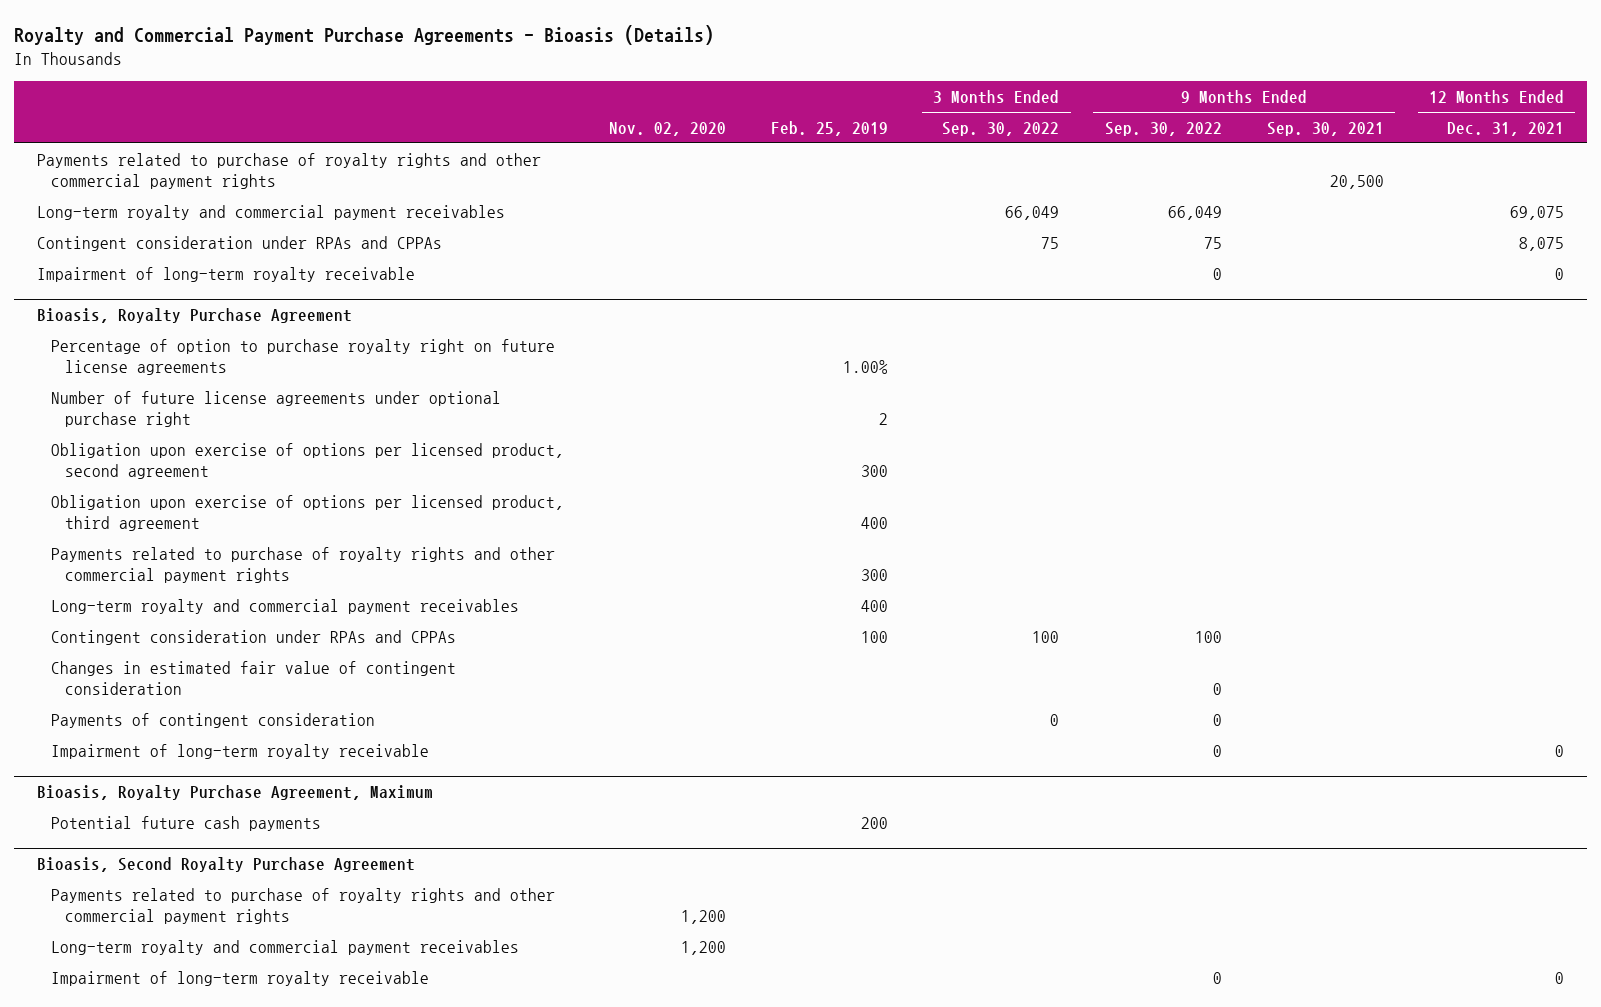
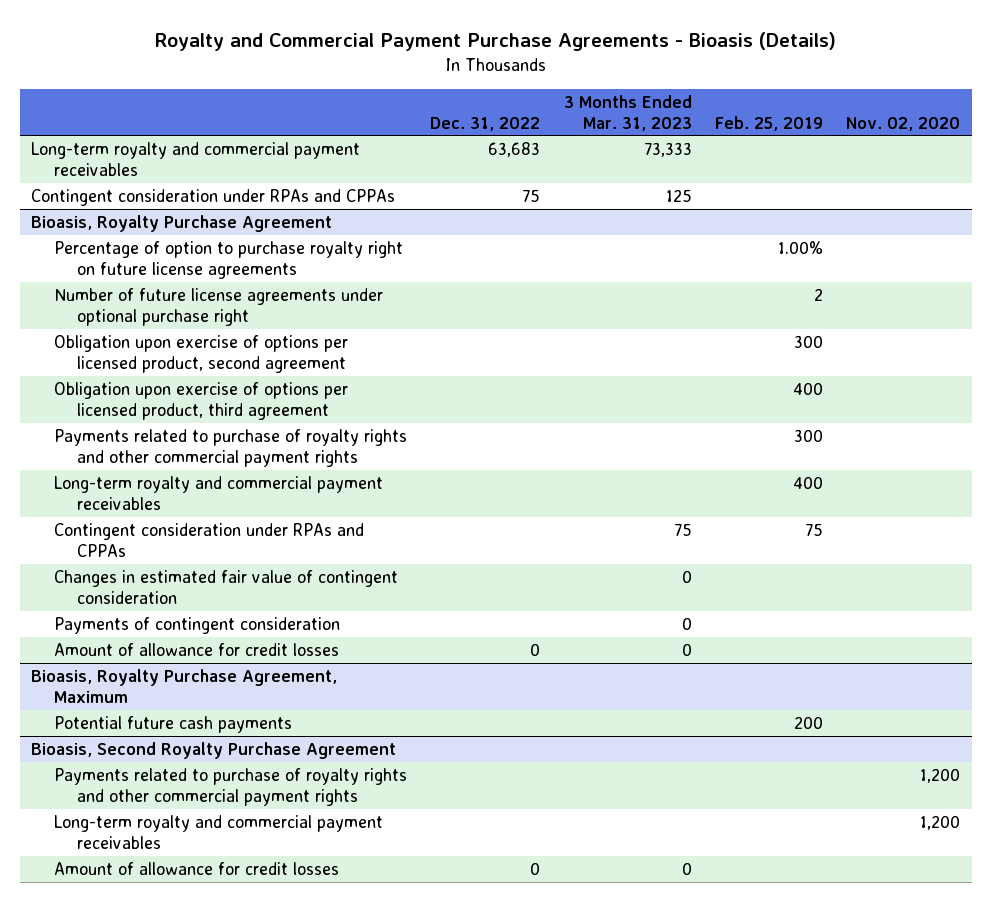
- | Nov. 02, 2020 | Feb. 25, 2019 | 3 Months Ended Sep. 30, 2022 | 9 Months Ended Sep. 30, 2022 | 9 Months Ended Sep. 30, 2021 | 12 Months Ended Dec. 31, 2021
+ | Dec. 31, 2022 | 3 Months Ended Mar. 31, 2023 | Feb. 25, 2019 | Nov. 02, 2020
- Payments related to purchase of royalty rights and other commercial payment rights | | | | | 20,500 |
- Impairment of long-term royalty receivable | | | | 0 | | 0
@ Bioasis, Royalty Purchase Agreement
- Contingent consideration under RPAs and CPPAs | | 100 | 100 | 100 | |
+ Contingent consideration under RPAs and CPPAs | | 75 | 75 |
- Impairment of long-term royalty receivable | | | | 0 | | 0
+ Amount of allowance for credit losses | 0 | 0 | |
@ Bioasis, Second Royalty Purchase Agreement
- Impairment of long-term royalty receivable | | | | 0 | | 0
+ Amount of allowance for credit losses | 0 | 0 | |

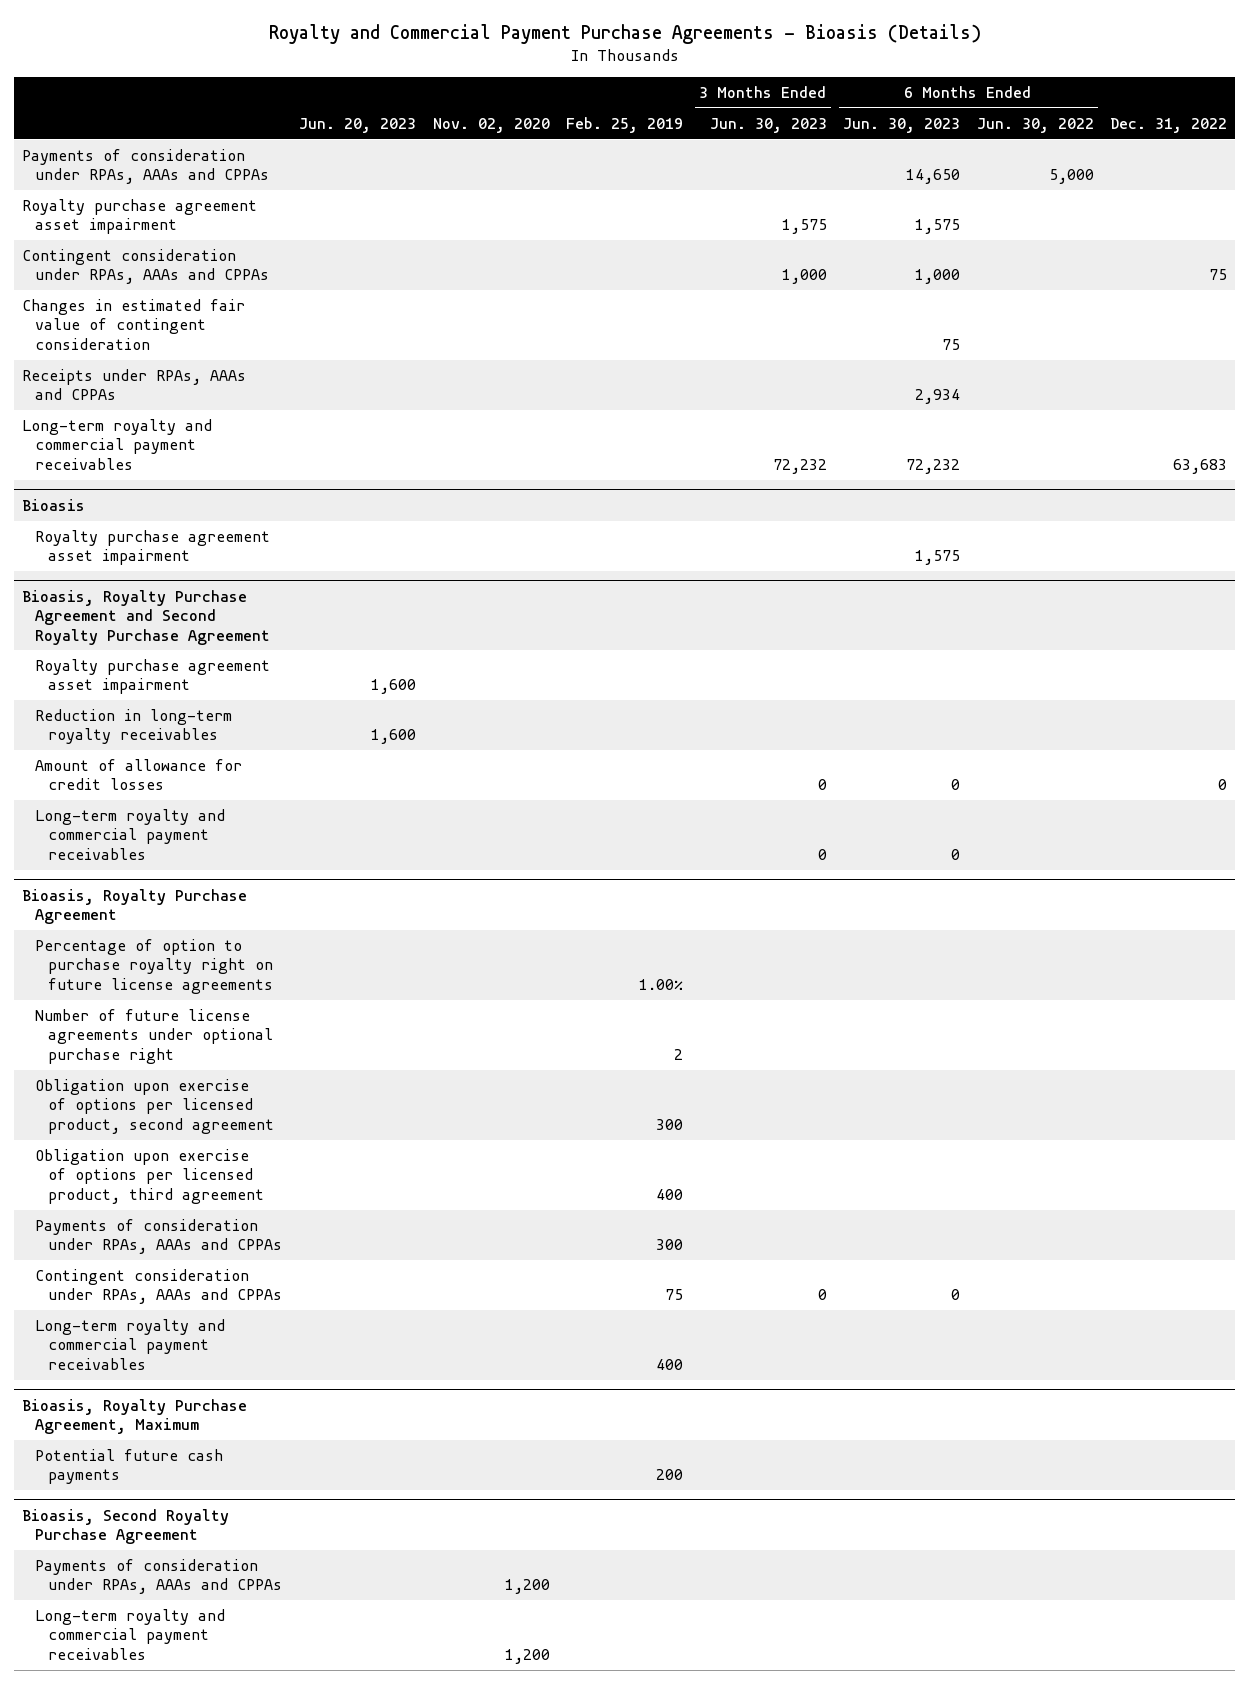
- | Dec. 31, 2022 | 3 Months Ended Mar. 31, 2023 | Feb. 25, 2019 | Nov. 02, 2020
+ | Jun. 20, 2023 | Nov. 02, 2020 | Feb. 25, 2019 | 3 Months Ended Jun. 30, 2023 | 6 Months Ended Jun. 30, 2023 | 6 Months Ended Jun. 30, 2022 | Dec. 31, 2022
+ Payments of consideration under RPAs, AAAs and CPPAs | | | | | 14,650 | 5,000 |
+ Royalty purchase agreement asset impairment | | | | 1,575 | 1,575 | |
+ Contingent consideration under RPAs, AAAs and CPPAs | | | | 1,000 | 1,000 | | 75
+ Changes in estimated fair value of contingent consideration | | | | | 75 | |
+ Receipts under RPAs, AAAs and CPPAs | | | | | 2,934 | |
- Contingent consideration under RPAs and CPPAs | 75 | 125 | |
+ Bioasis
+ Royalty purchase agreement asset impairment | | | | | 1,575 | |
+ Bioasis, Royalty Purchase Agreement and Second Royalty Purchase Agreement
+ Royalty purchase agreement asset impairment | 1,600 | | | | | |
+ Reduction in long-term royalty receivables | 1,600 | | | | | |
+ Amount of allowance for credit losses | | | | 0 | 0 | | 0
+ Long-term royalty and commercial payment receivables | | | | 0 | 0 | |
@ Bioasis, Royalty Purchase Agreement
- Payments related to purchase of royalty rights and other commercial payment rights | | | 300 |
+ Payments of consideration under RPAs, AAAs and CPPAs | | | 300 | | | |
+ Contingent consideration under RPAs, AAAs and CPPAs | | | 75 | 0 | 0 | |
- Contingent consideration under RPAs and CPPAs | | 75 | 75 |
- Changes in estimated fair value of contingent consideration | | 0 | |
- Payments of contingent consideration | | 0 | |
- Amount of allowance for credit losses | 0 | 0 | |
@ Bioasis, Second Royalty Purchase Agreement
- Payments related to purchase of royalty rights and other commercial payment rights | | | | 1,200
+ Payments of consideration under RPAs, AAAs and CPPAs | | 1,200 | | | | |
- Amount of allowance for credit losses | 0 | 0 | |

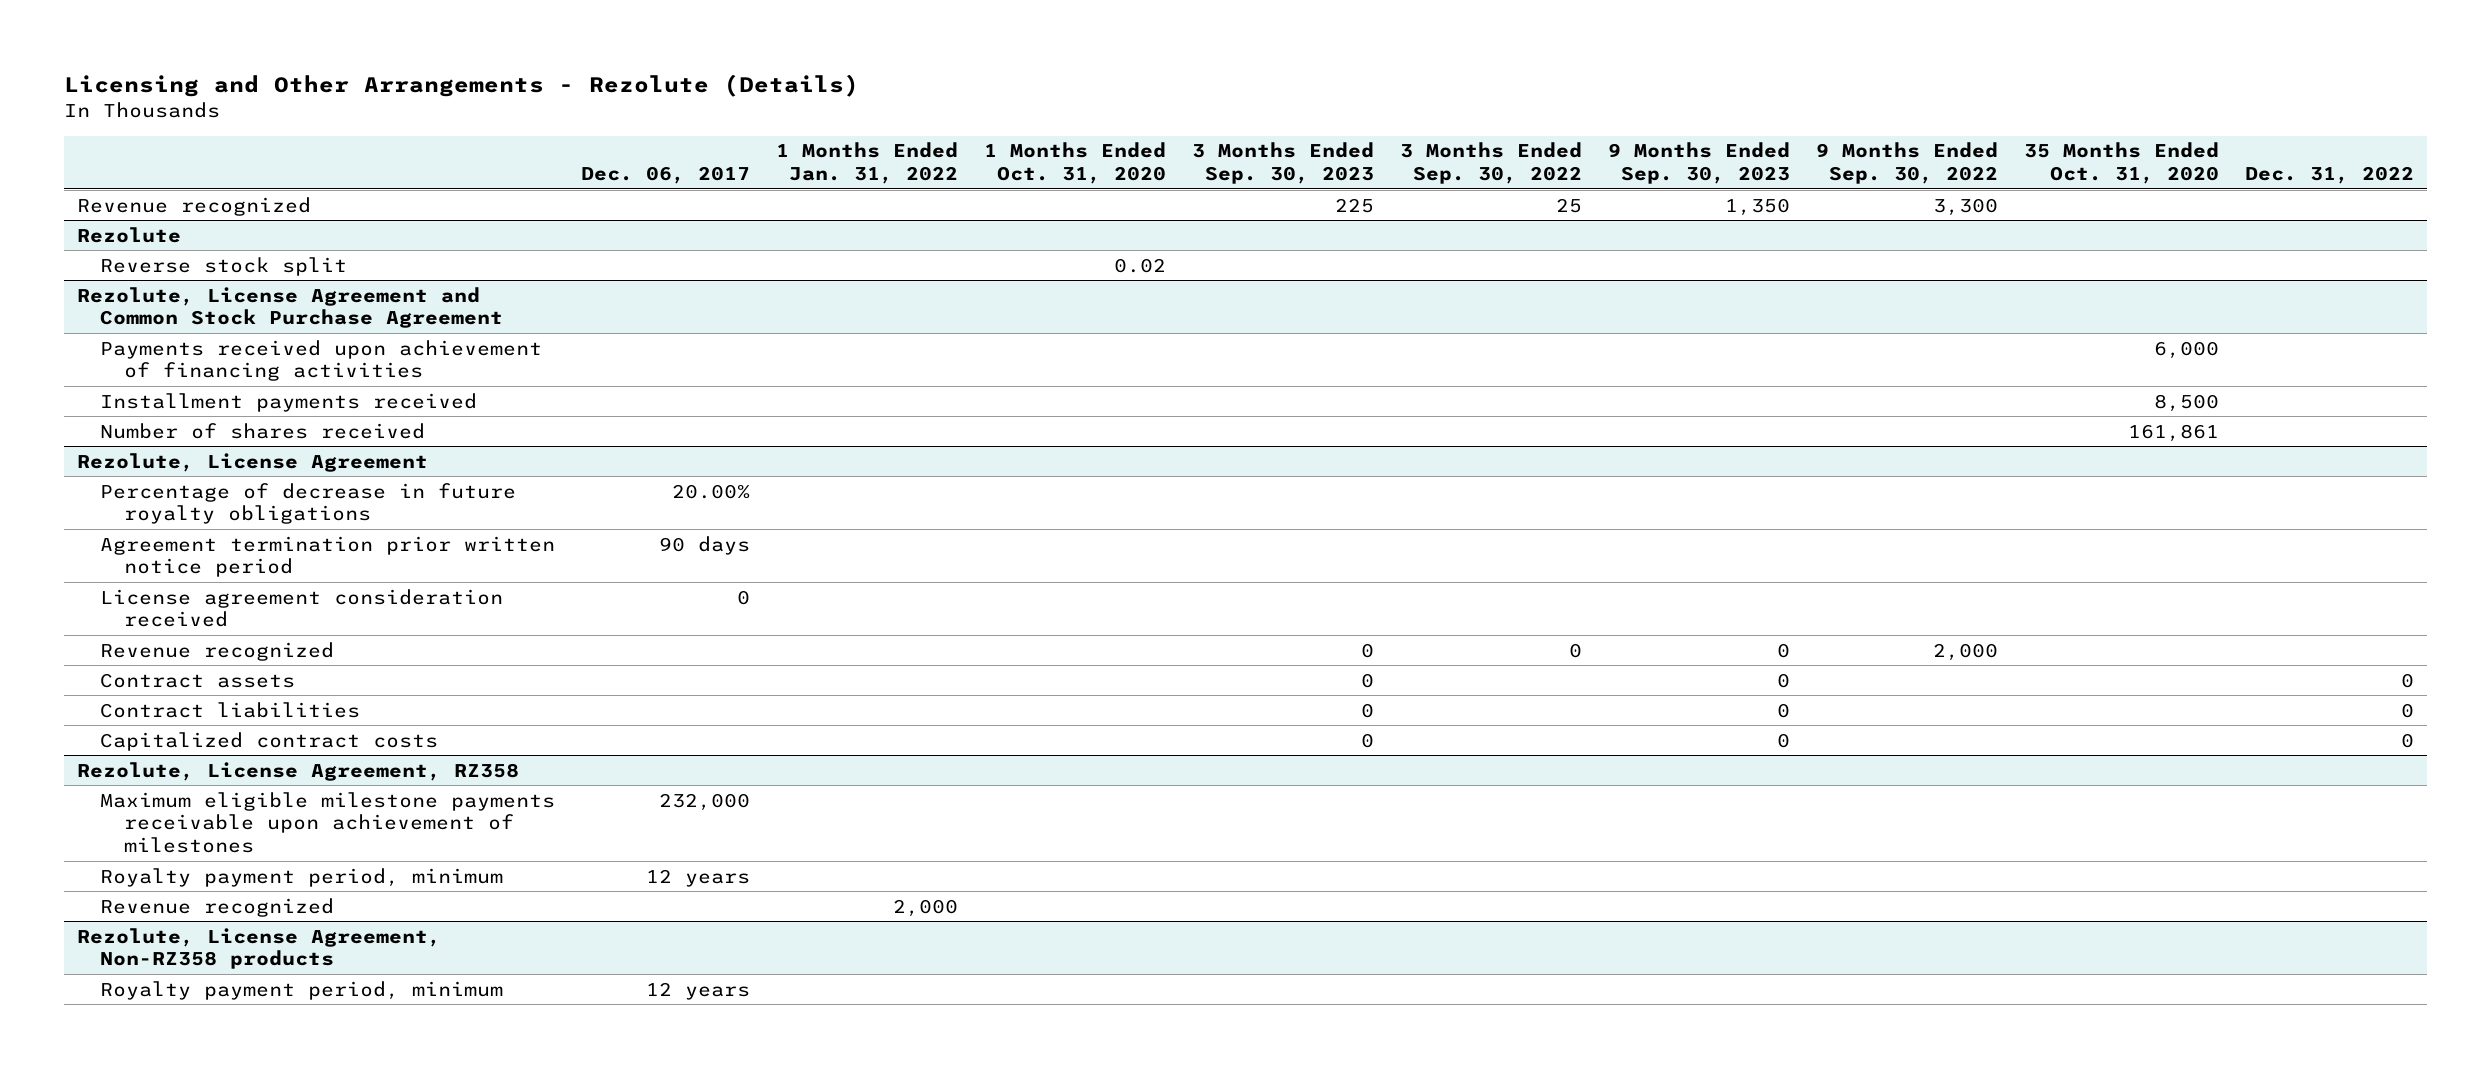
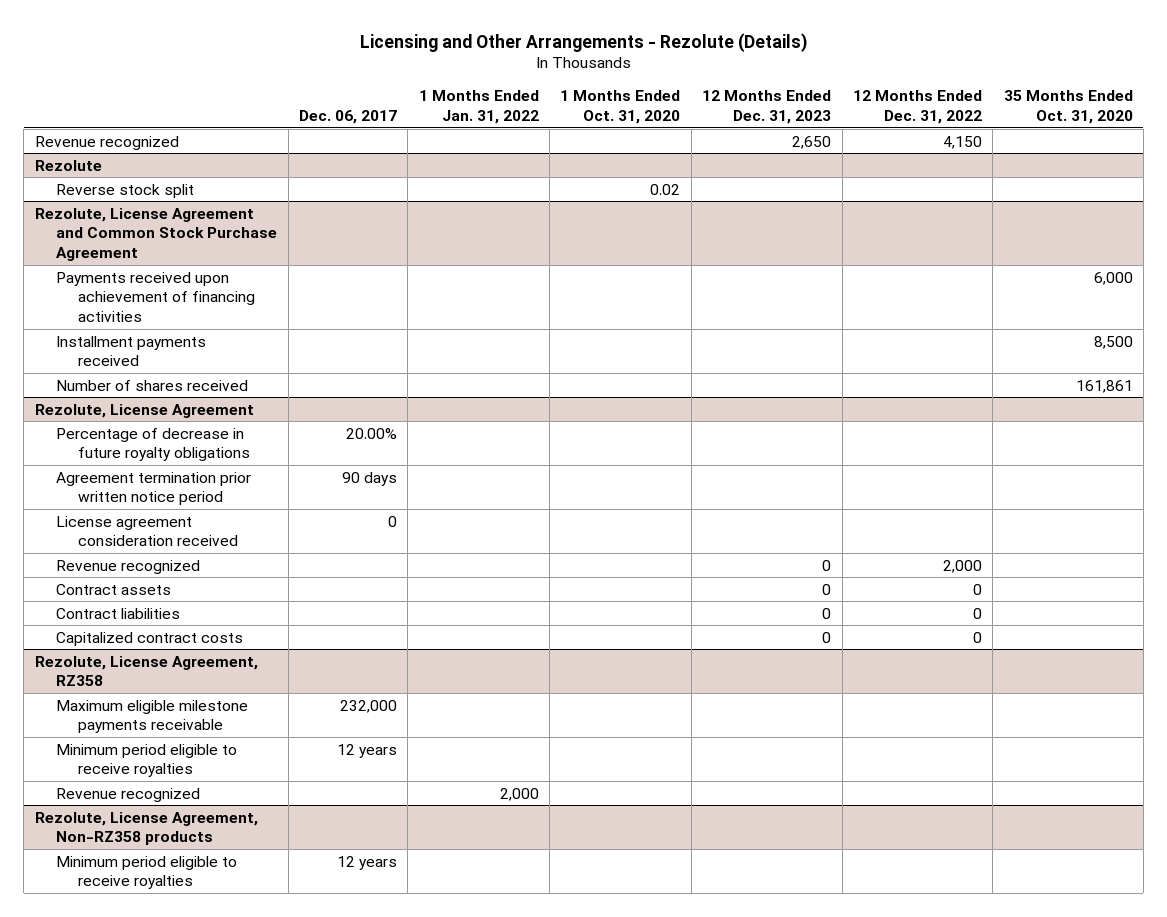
- | Dec. 06, 2017 | 1 Months Ended Jan. 31, 2022 | 1 Months Ended Oct. 31, 2020 | 3 Months Ended Sep. 30, 2023 | 3 Months Ended Sep. 30, 2022 | 9 Months Ended Sep. 30, 2023 | 9 Months Ended Sep. 30, 2022 | 35 Months Ended Oct. 31, 2020 | Dec. 31, 2022
+ | Dec. 06, 2017 | 1 Months Ended Jan. 31, 2022 | 1 Months Ended Oct. 31, 2020 | 12 Months Ended Dec. 31, 2023 | 12 Months Ended Dec. 31, 2022 | 35 Months Ended Oct. 31, 2020
@ Rezolute, License Agreement, RZ358
- Maximum eligible milestone payments receivable upon achievement of milestones | 232,000 | | | | | | | |
- Royalty payment period, minimum | 12 years | | | | | | | |
+ Maximum eligible milestone payments receivable | 232,000 | | | | |
+ Minimum period eligible to receive royalties | 12 years | | | | |
@ Rezolute, License Agreement, Non-RZ358 products
- Royalty payment period, minimum | 12 years | | | | | | | |
+ Minimum period eligible to receive royalties | 12 years | | | | |

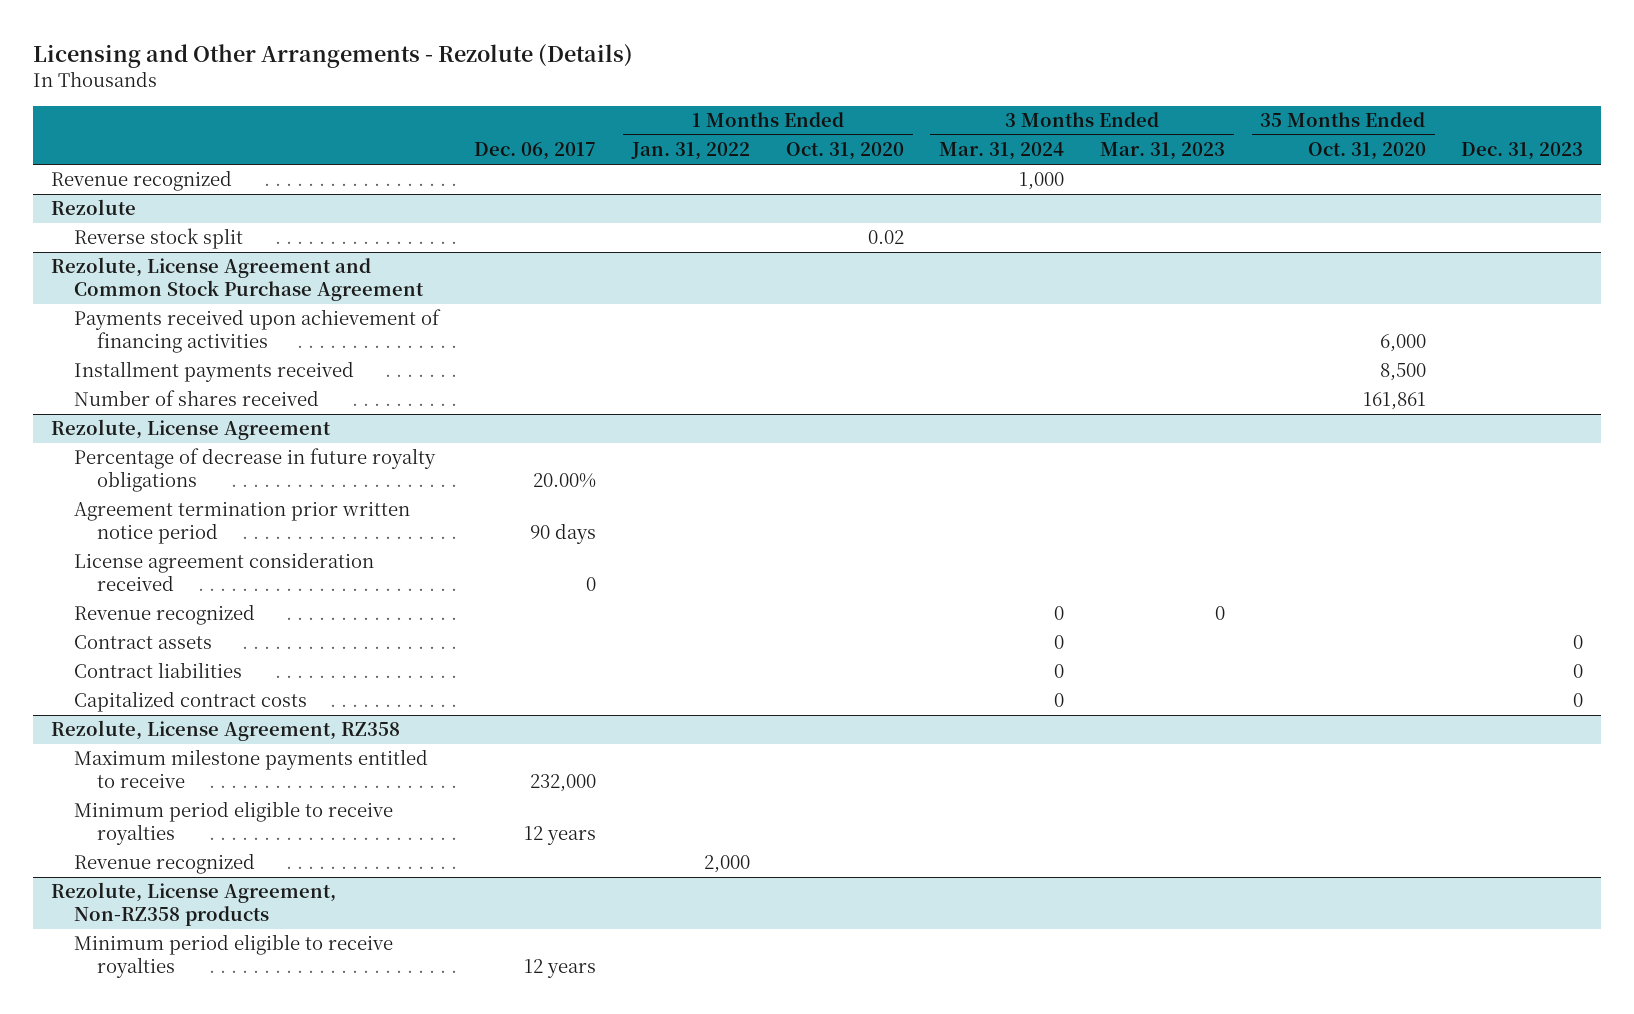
- | Dec. 06, 2017 | 1 Months Ended Jan. 31, 2022 | 1 Months Ended Oct. 31, 2020 | 12 Months Ended Dec. 31, 2023 | 12 Months Ended Dec. 31, 2022 | 35 Months Ended Oct. 31, 2020
+ | Dec. 06, 2017 | 1 Months Ended Jan. 31, 2022 | 1 Months Ended Oct. 31, 2020 | 3 Months Ended Mar. 31, 2024 | 3 Months Ended Mar. 31, 2023 | 35 Months Ended Oct. 31, 2020 | Dec. 31, 2023
@ Rezolute, License Agreement, RZ358
- Maximum eligible milestone payments receivable | 232,000 | | | | |
+ Maximum milestone payments entitled to receive | 232,000 | | | | | |

